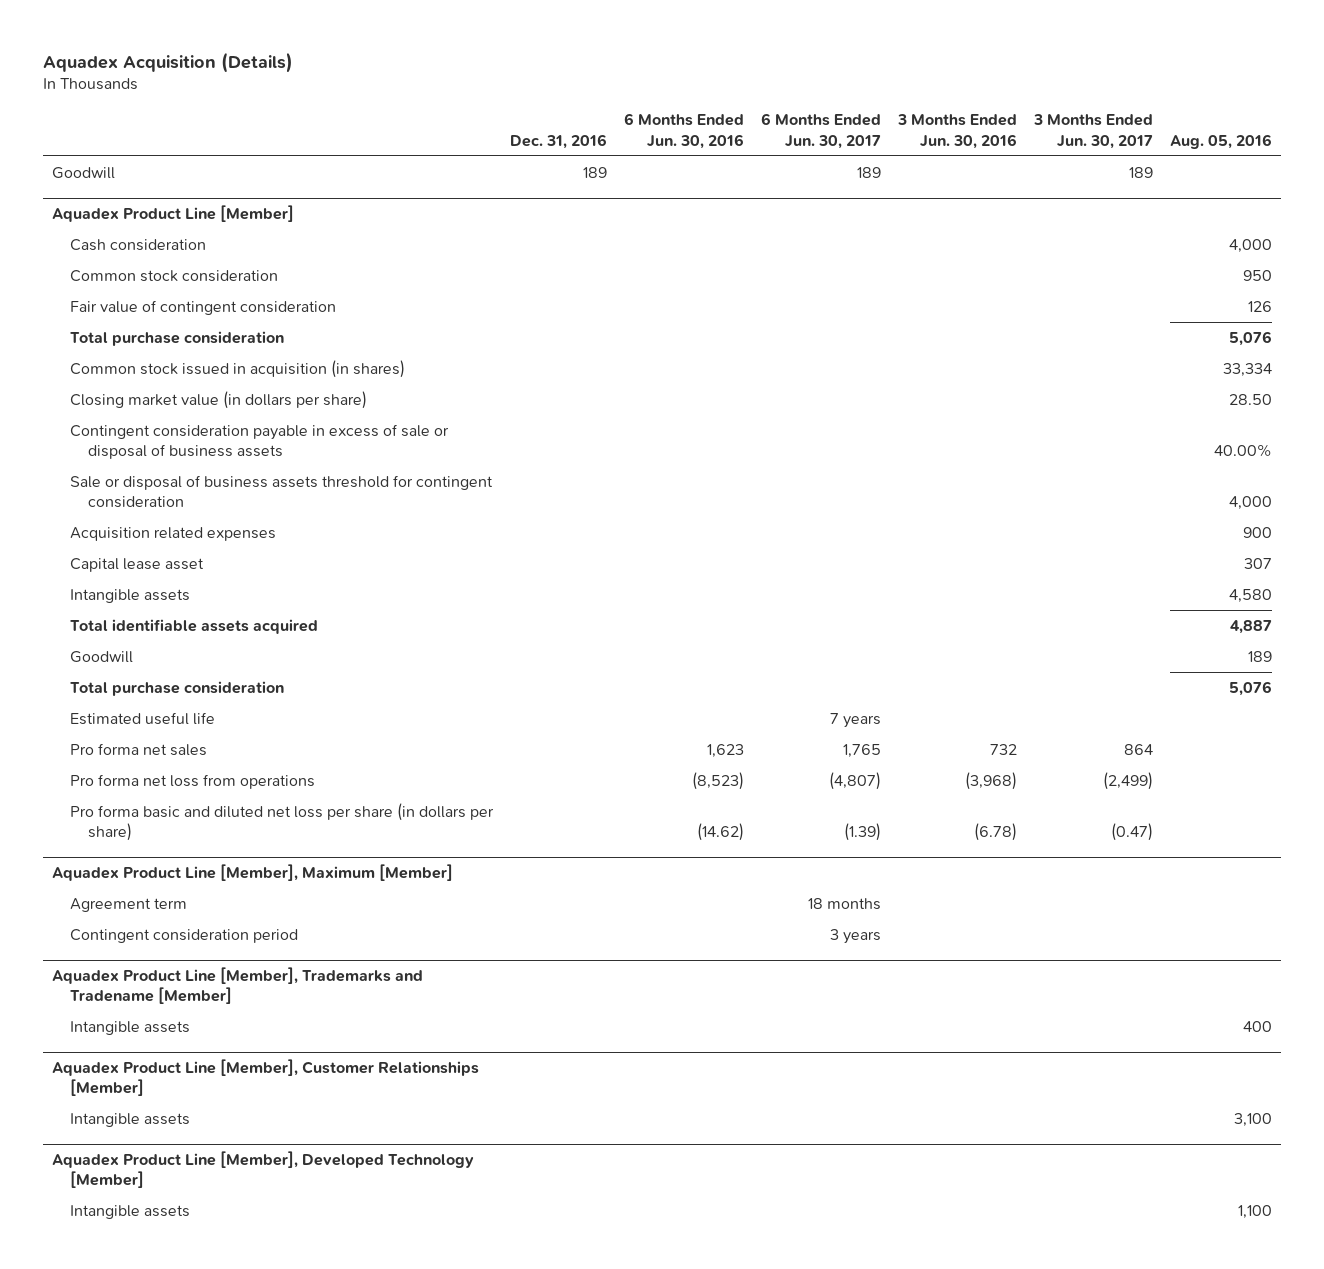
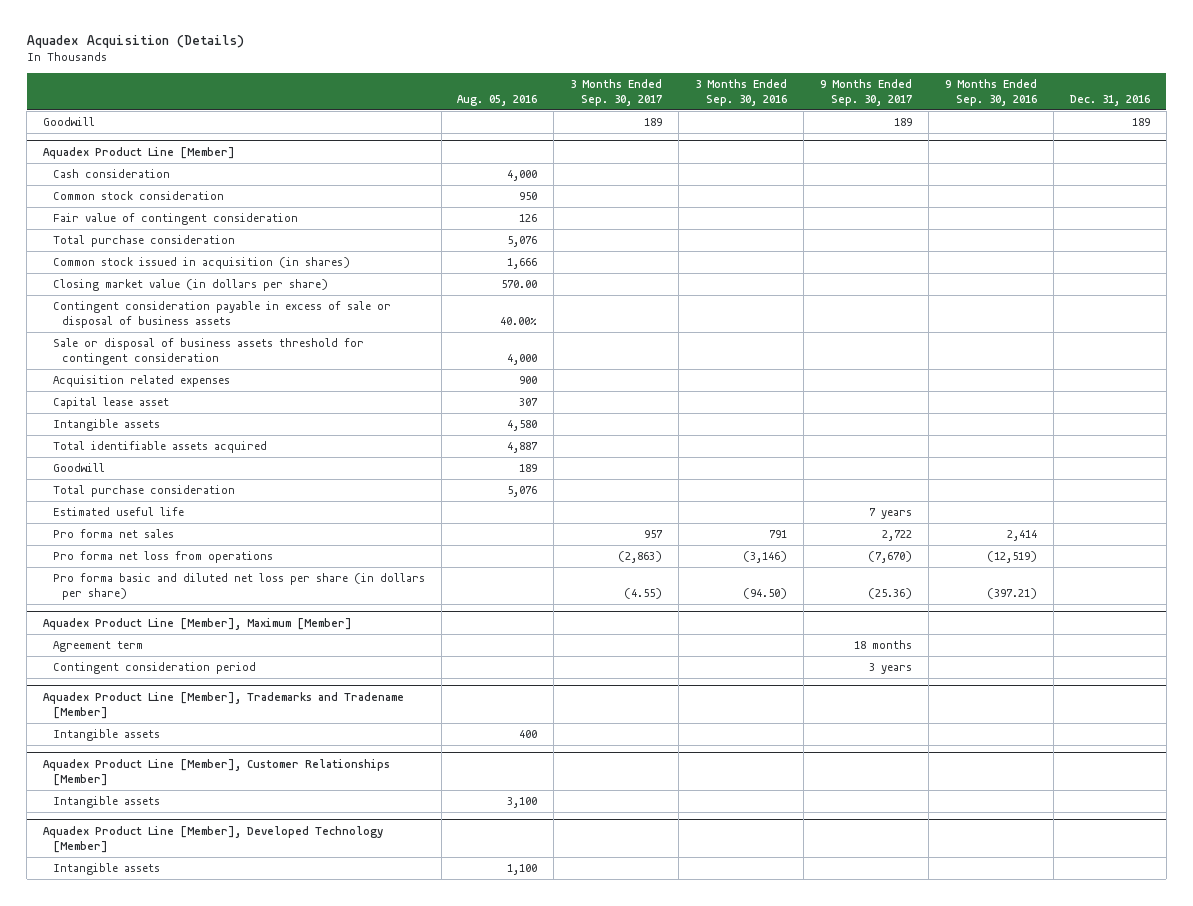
- | Dec. 31, 2016 | 6 Months Ended Jun. 30, 2016 | 6 Months Ended Jun. 30, 2017 | 3 Months Ended Jun. 30, 2016 | 3 Months Ended Jun. 30, 2017 | Aug. 05, 2016
+ | Aug. 05, 2016 | 3 Months Ended Sep. 30, 2017 | 3 Months Ended Sep. 30, 2016 | 9 Months Ended Sep. 30, 2017 | 9 Months Ended Sep. 30, 2016 | Dec. 31, 2016
@ Aquadex Product Line [Member]
- Common stock issued in acquisition (in shares) | | | | | | 33,334
- Closing market value (in dollars per share) | | | | | | 28.50
+ Common stock issued in acquisition (in shares) | 1,666 | | | | |
+ Closing market value (in dollars per share) | 570.00 | | | | |

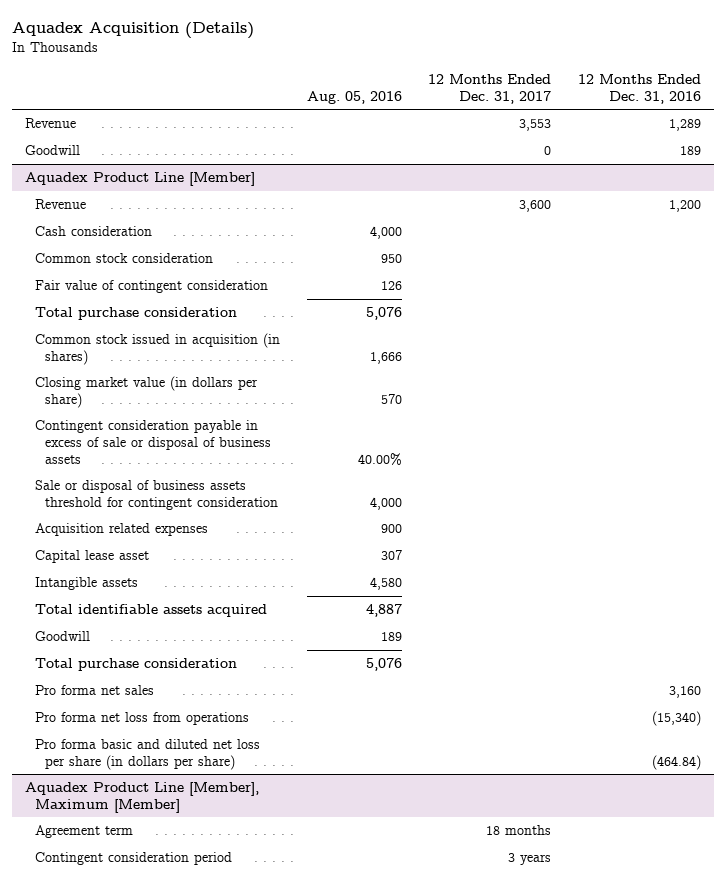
- | Aug. 05, 2016 | 3 Months Ended Sep. 30, 2017 | 3 Months Ended Sep. 30, 2016 | 9 Months Ended Sep. 30, 2017 | 9 Months Ended Sep. 30, 2016 | Dec. 31, 2016
+ | Aug. 05, 2016 | 12 Months Ended Dec. 31, 2017 | 12 Months Ended Dec. 31, 2016
+ Revenue | | 3,553 | 1,289
@ Aquadex Product Line [Member]
+ Revenue | | 3,600 | 1,200
- Closing market value (in dollars per share) | 570.00 | | | | |
+ Closing market value (in dollars per share) | 570 | |
- Estimated useful life | | | | 7 years | |
- Aquadex Product Line [Member], Trademarks and Tradename [Member]
- Intangible assets | 400 | | | | |
- Aquadex Product Line [Member], Customer Relationships [Member]
- Intangible assets | 3,100 | | | | |
- Aquadex Product Line [Member], Developed Technology [Member]
- Intangible assets | 1,100 | | | | |

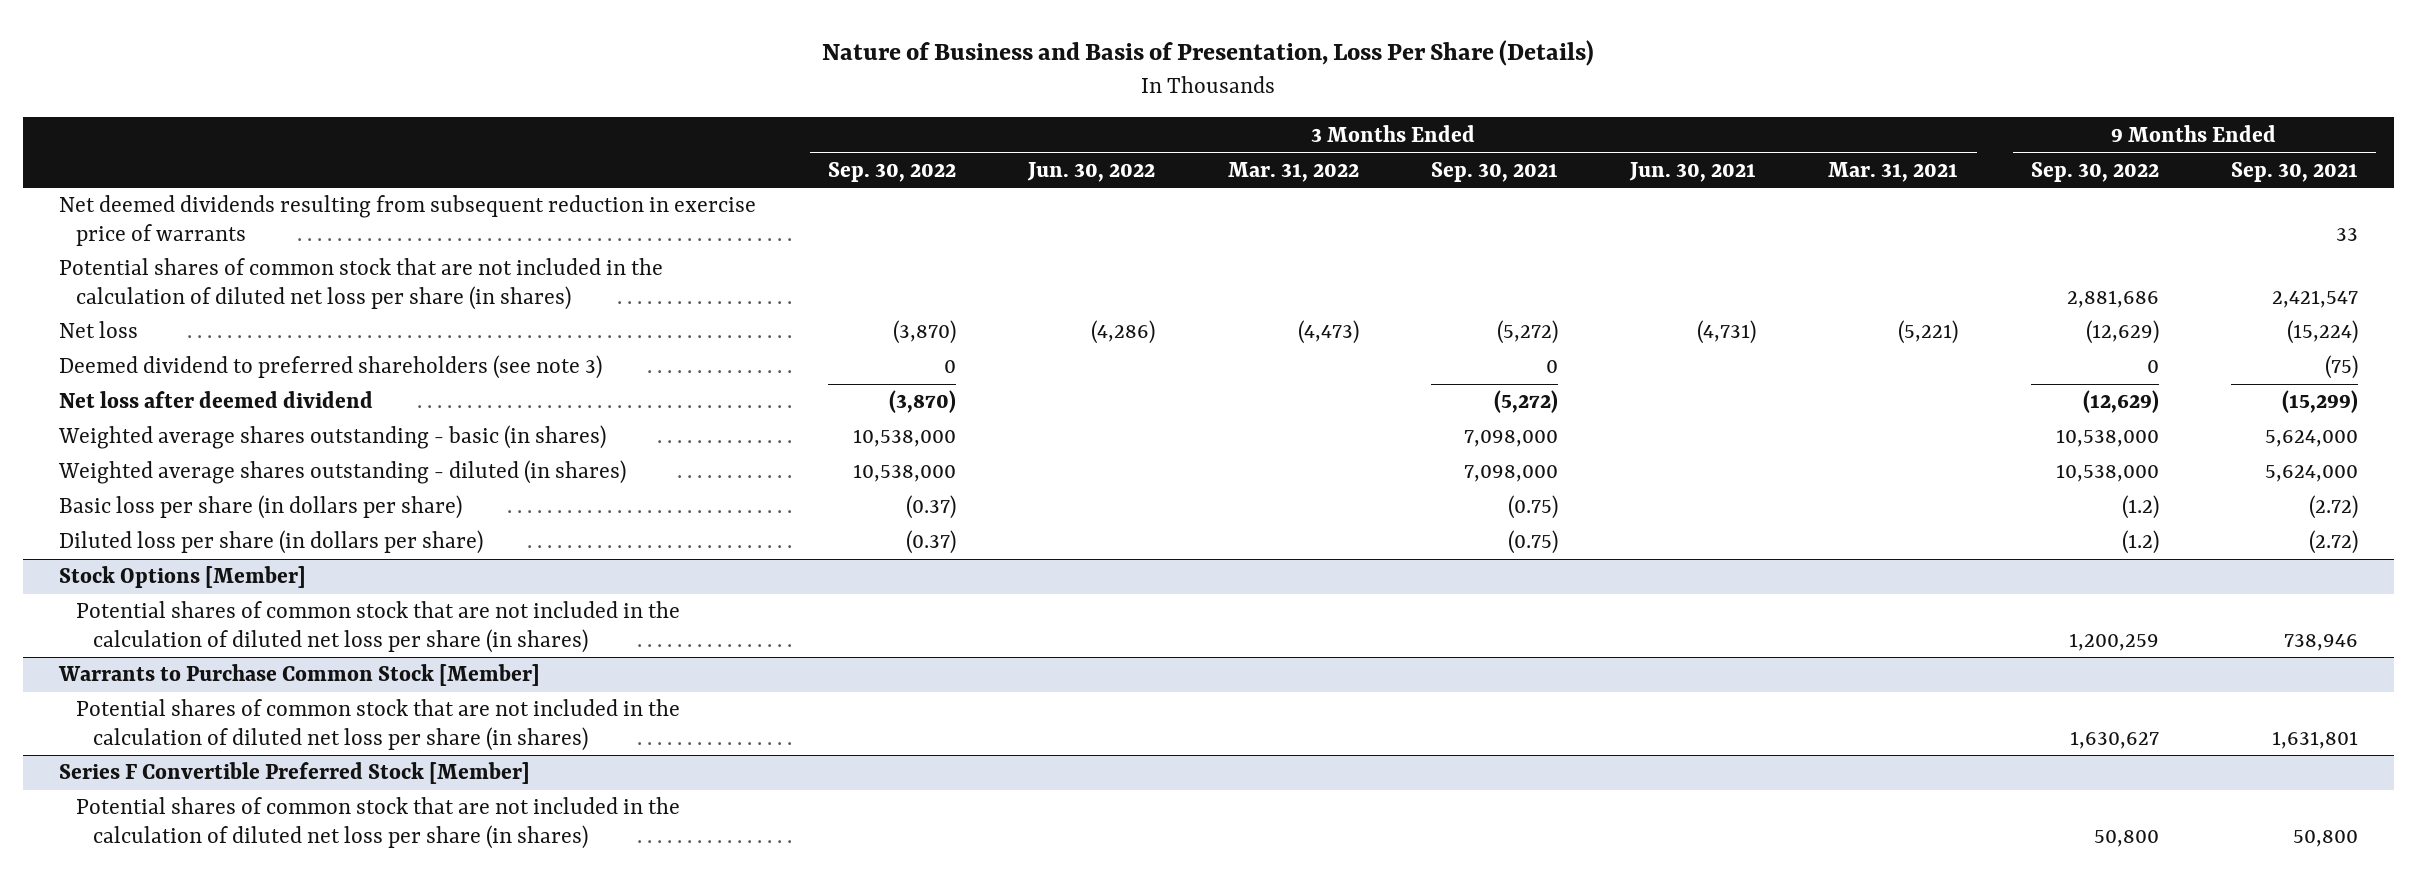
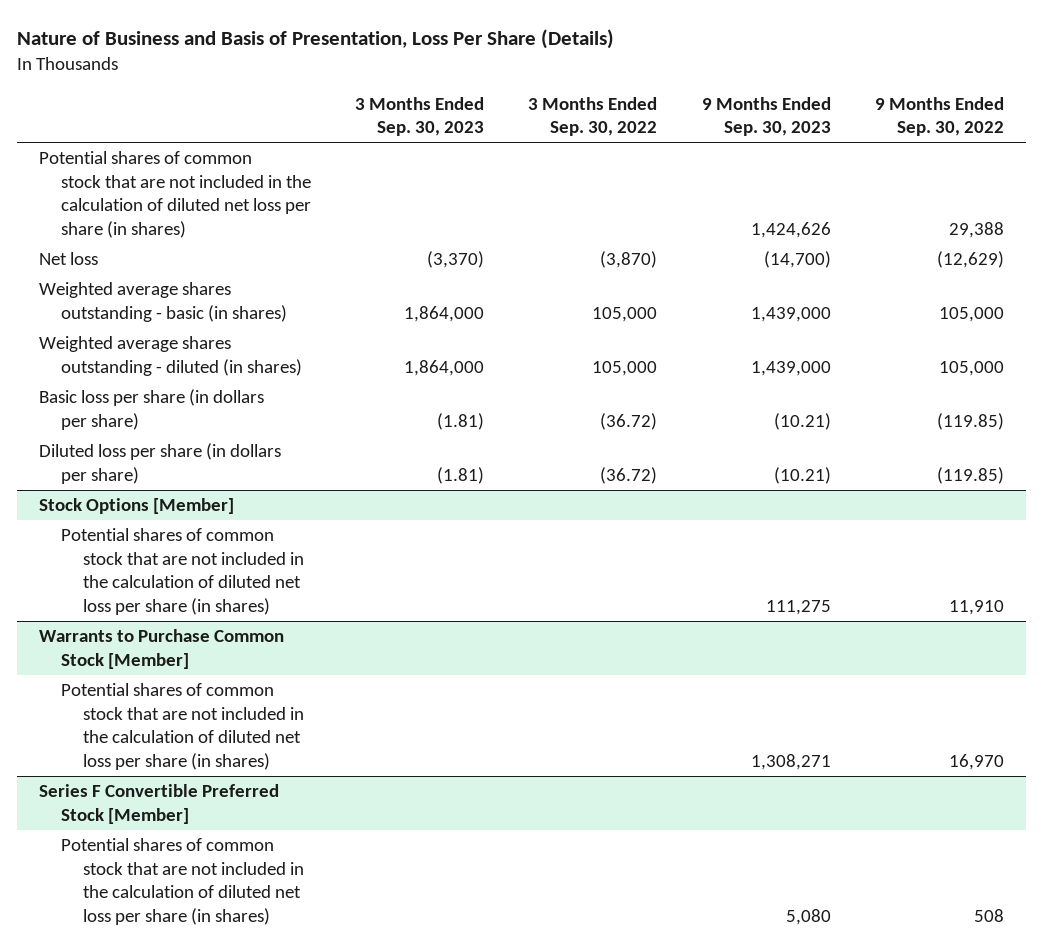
- | 3 Months Ended Sep. 30, 2022 | 3 Months Ended Jun. 30, 2022 | 3 Months Ended Mar. 31, 2022 | 3 Months Ended Sep. 30, 2021 | 3 Months Ended Jun. 30, 2021 | 3 Months Ended Mar. 31, 2021 | 9 Months Ended Sep. 30, 2022 | 9 Months Ended Sep. 30, 2021
+ | 3 Months Ended Sep. 30, 2023 | 3 Months Ended Sep. 30, 2022 | 9 Months Ended Sep. 30, 2023 | 9 Months Ended Sep. 30, 2022
- Net deemed dividends resulting from subsequent reduction in exercise price of warrants | | | | | | | | 33
- Potential shares of common stock that are not included in the calculation of diluted net loss per share (in shares) | | | | | | | 2,881,686 | 2,421,547
+ Potential shares of common stock that are not included in the calculation of diluted net loss per share (in shares) | | | 1,424,626 | 29,388
- Deemed dividend to preferred shareholders (see note 3) | 0 | | | 0 | | | 0 | (75)
- Net loss after deemed dividend | (3,870) | | | (5,272) | | | (12,629) | (15,299)
- Weighted average shares outstanding - basic (in shares) | 10,538,000 | | | 7,098,000 | | | 10,538,000 | 5,624,000
- Weighted average shares outstanding - diluted (in shares) | 10,538,000 | | | 7,098,000 | | | 10,538,000 | 5,624,000
- Basic loss per share (in dollars per share) | (0.37) | | | (0.75) | | | (1.2) | (2.72)
- Diluted loss per share (in dollars per share) | (0.37) | | | (0.75) | | | (1.2) | (2.72)
+ Weighted average shares outstanding - basic (in shares) | 1,864,000 | 105,000 | 1,439,000 | 105,000
+ Weighted average shares outstanding - diluted (in shares) | 1,864,000 | 105,000 | 1,439,000 | 105,000
+ Basic loss per share (in dollars per share) | (1.81) | (36.72) | (10.21) | (119.85)
+ Diluted loss per share (in dollars per share) | (1.81) | (36.72) | (10.21) | (119.85)
@ Stock Options [Member]
- Potential shares of common stock that are not included in the calculation of diluted net loss per share (in shares) | | | | | | | 1,200,259 | 738,946
+ Potential shares of common stock that are not included in the calculation of diluted net loss per share (in shares) | | | 111,275 | 11,910
@ Warrants to Purchase Common Stock [Member]
- Potential shares of common stock that are not included in the calculation of diluted net loss per share (in shares) | | | | | | | 1,630,627 | 1,631,801
+ Potential shares of common stock that are not included in the calculation of diluted net loss per share (in shares) | | | 1,308,271 | 16,970
@ Series F Convertible Preferred Stock [Member]
- Potential shares of common stock that are not included in the calculation of diluted net loss per share (in shares) | | | | | | | 50,800 | 50,800
+ Potential shares of common stock that are not included in the calculation of diluted net loss per share (in shares) | | | 5,080 | 508

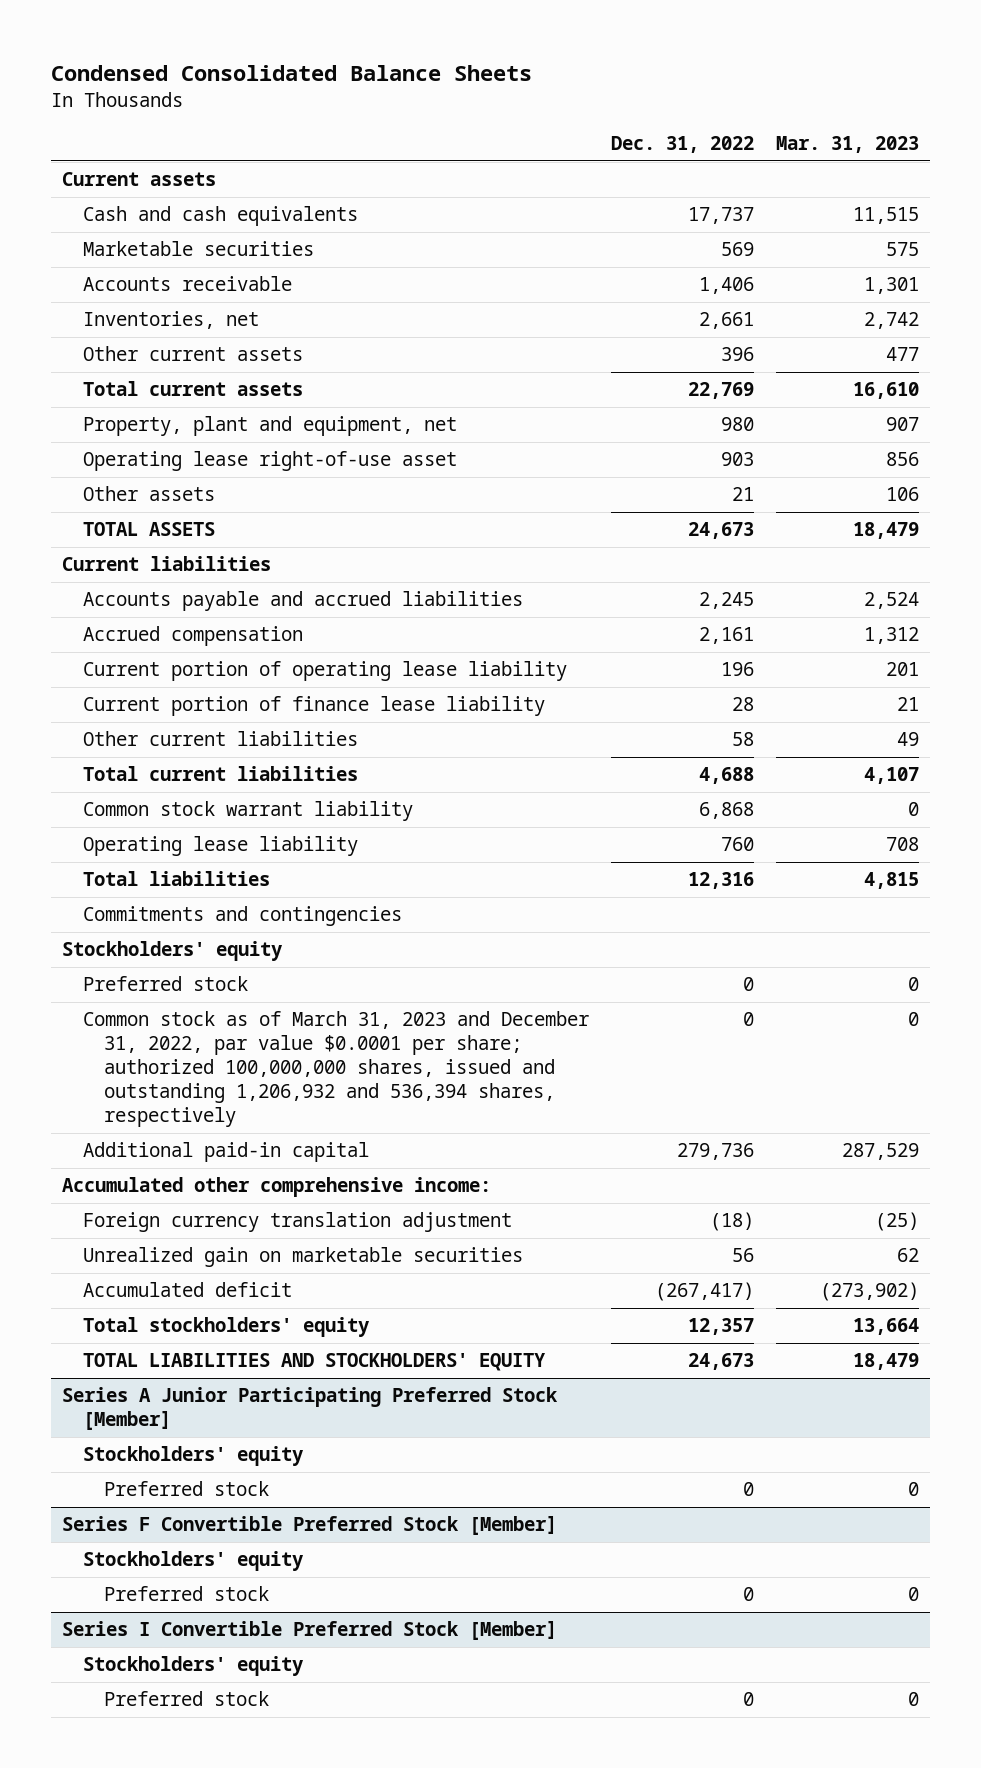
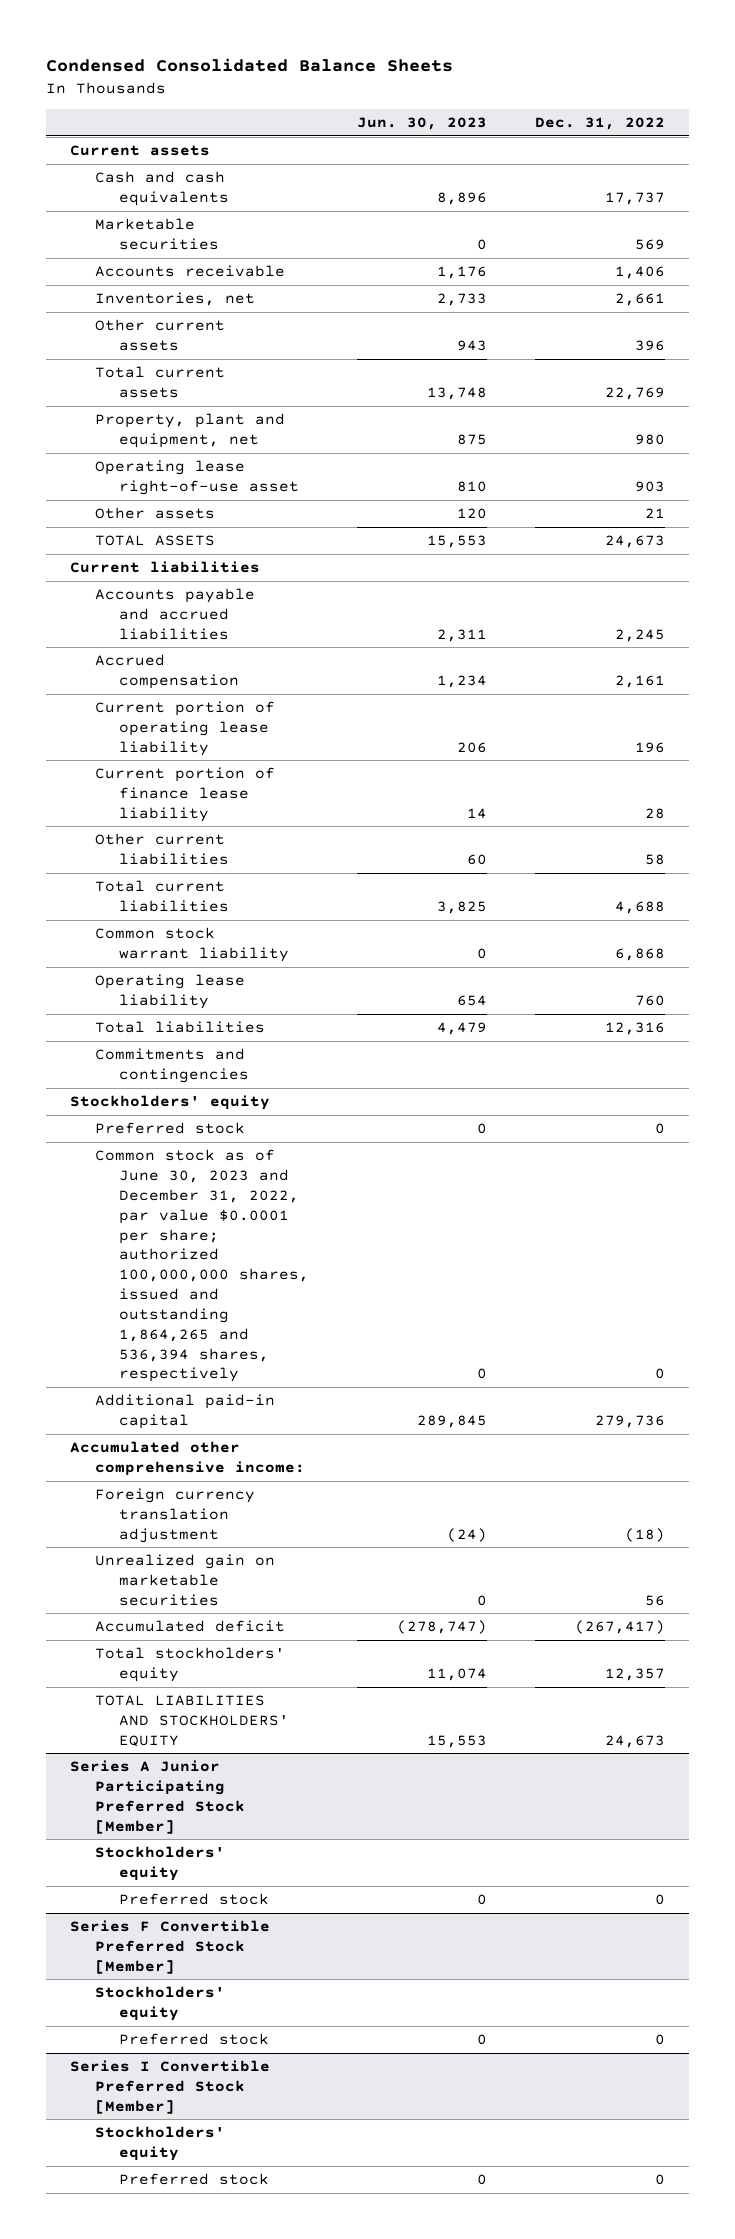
- | Dec. 31, 2022 | Mar. 31, 2023
+ | Jun. 30, 2023 | Dec. 31, 2022
- Common stock as of March 31, 2023 and December 31, 2022, par value $0.0001 per share; authorized 100,000,000 shares, issued and outstanding 1,206,932 and 536,394 shares, respectively | 0 | 0
+ Common stock as of June 30, 2023 and December 31, 2022, par value $0.0001 per share; authorized 100,000,000 shares, issued and outstanding 1,864,265 and 536,394 shares, respectively | 0 | 0

